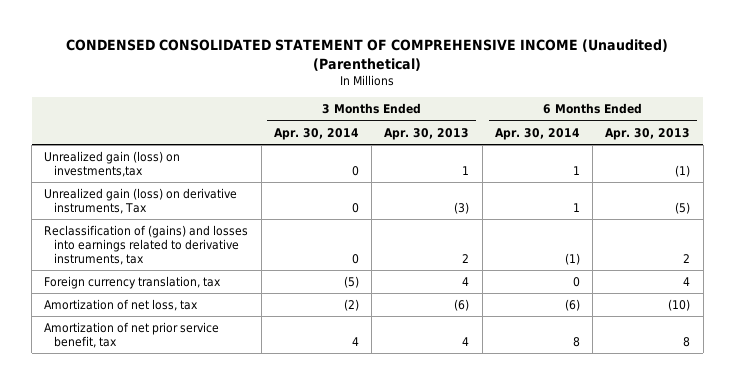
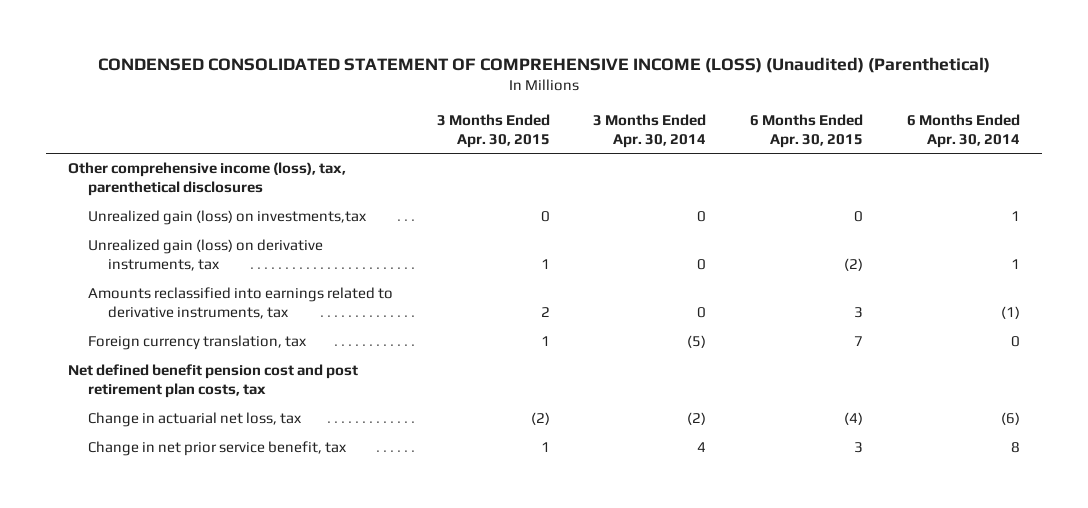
- CONDENSED CONSOLIDATED STATEMENT OF COMPREHENSIVE INCOME (Unaudited) (Parenthetical)
+ CONDENSED CONSOLIDATED STATEMENT OF COMPREHENSIVE INCOME (LOSS) (Unaudited) (Parenthetical)
- | 3 Months Ended Apr. 30, 2014 | 3 Months Ended Apr. 30, 2013 | 6 Months Ended Apr. 30, 2014 | 6 Months Ended Apr. 30, 2013
+ | 3 Months Ended Apr. 30, 2015 | 3 Months Ended Apr. 30, 2014 | 6 Months Ended Apr. 30, 2015 | 6 Months Ended Apr. 30, 2014
+ Other comprehensive income (loss), tax, parenthetical disclosures
- Unrealized gain (loss) on derivative instruments, Tax | 0 | (3) | 1 | (5)
- Reclassification of (gains) and losses into earnings related to derivative instruments, tax | 0 | 2 | (1) | 2
+ Unrealized gain (loss) on derivative instruments, tax | 1 | 0 | (2) | 1
+ Amounts reclassified into earnings related to derivative instruments, tax | 2 | 0 | 3 | (1)
- Amortization of net loss, tax | (2) | (6) | (6) | (10)
- Amortization of net prior service benefit, tax | 4 | 4 | 8 | 8
+ Net defined benefit pension cost and post retirement plan costs, tax
+ Change in actuarial net loss, tax | (2) | (2) | (4) | (6)
+ Change in net prior service benefit, tax | 1 | 4 | 3 | 8

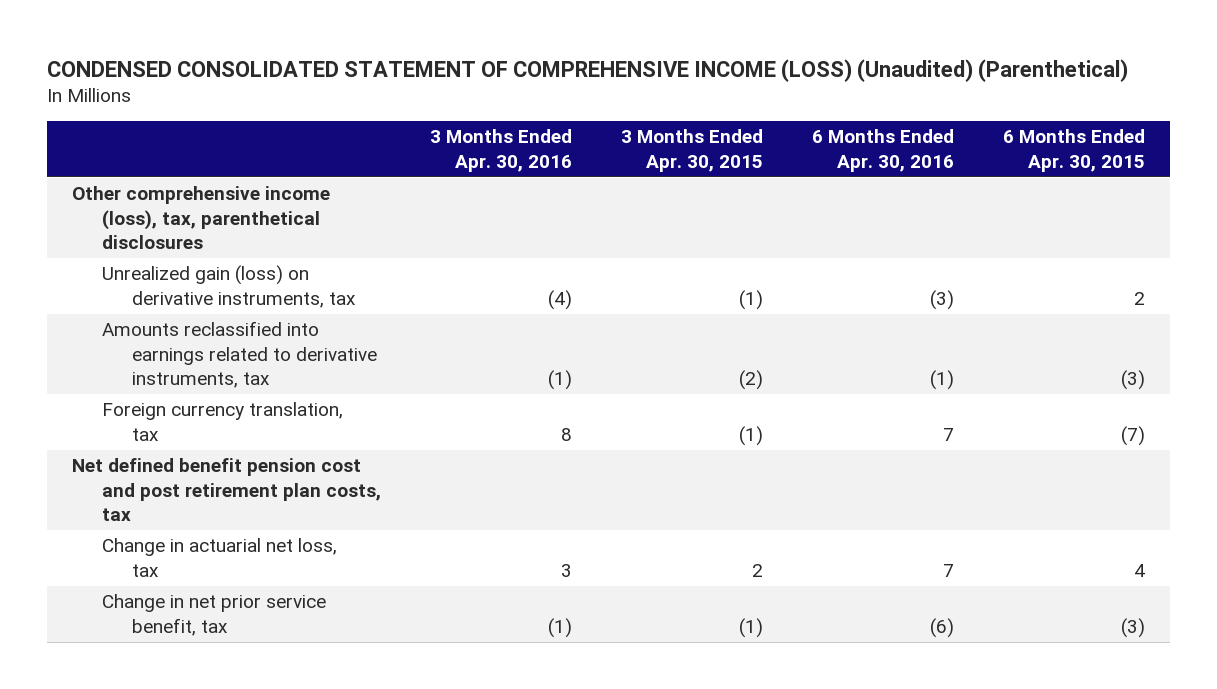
- | 3 Months Ended Apr. 30, 2015 | 3 Months Ended Apr. 30, 2014 | 6 Months Ended Apr. 30, 2015 | 6 Months Ended Apr. 30, 2014
+ | 3 Months Ended Apr. 30, 2016 | 3 Months Ended Apr. 30, 2015 | 6 Months Ended Apr. 30, 2016 | 6 Months Ended Apr. 30, 2015
- Unrealized gain (loss) on investments,tax | 0 | 0 | 0 | 1
- Unrealized gain (loss) on derivative instruments, tax | 1 | 0 | (2) | 1
- Amounts reclassified into earnings related to derivative instruments, tax | 2 | 0 | 3 | (1)
- Foreign currency translation, tax | 1 | (5) | 7 | 0
+ Unrealized gain (loss) on derivative instruments, tax | (4) | (1) | (3) | 2
+ Amounts reclassified into earnings related to derivative instruments, tax | (1) | (2) | (1) | (3)
+ Foreign currency translation, tax | 8 | (1) | 7 | (7)
- Change in actuarial net loss, tax | (2) | (2) | (4) | (6)
- Change in net prior service benefit, tax | 1 | 4 | 3 | 8
+ Change in actuarial net loss, tax | 3 | 2 | 7 | 4
+ Change in net prior service benefit, tax | (1) | (1) | (6) | (3)

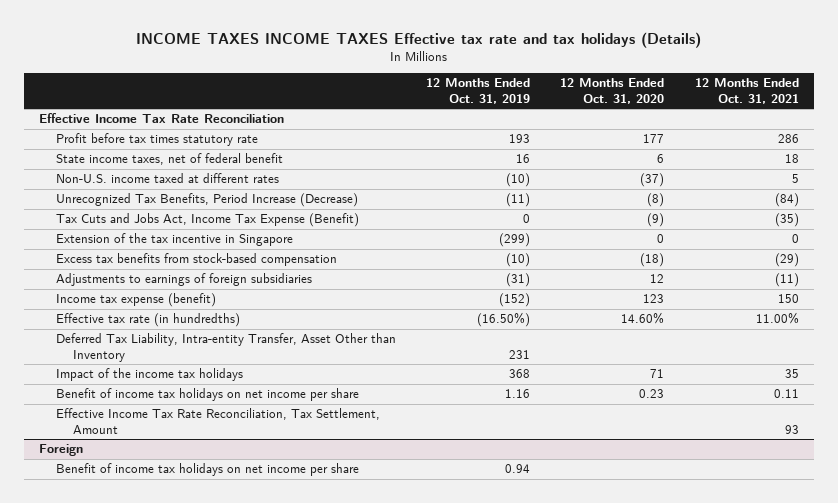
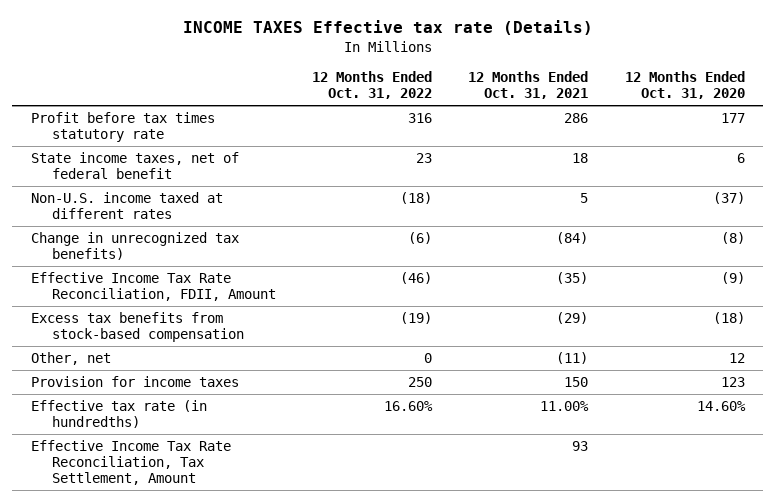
- INCOME TAXES INCOME TAXES Effective tax rate and tax holidays (Details)
+ INCOME TAXES Effective tax rate (Details)
- | 12 Months Ended Oct. 31, 2019 | 12 Months Ended Oct. 31, 2020 | 12 Months Ended Oct. 31, 2021
+ | 12 Months Ended Oct. 31, 2022 | 12 Months Ended Oct. 31, 2021 | 12 Months Ended Oct. 31, 2020
- Effective Income Tax Rate Reconciliation
- Unrecognized Tax Benefits, Period Increase (Decrease) | (11) | (8) | (84)
- Tax Cuts and Jobs Act, Income Tax Expense (Benefit) | 0 | (9) | (35)
- Extension of the tax incentive in Singapore | (299) | 0 | 0
+ Change in unrecognized tax benefits) | (6) | (84) | (8)
+ Effective Income Tax Rate Reconciliation, FDII, Amount | (46) | (35) | (9)
- Adjustments to earnings of foreign subsidiaries | (31) | 12 | (11)
- Income tax expense (benefit) | (152) | 123 | 150
+ Other, net | 0 | (11) | 12
+ Provision for income taxes | 250 | 150 | 123
- Deferred Tax Liability, Intra-entity Transfer, Asset Other than Inventory | 231 | |
- Impact of the income tax holidays | 368 | 71 | 35
- Benefit of income tax holidays on net income per share | 1.16 | 0.23 | 0.11
- Foreign
- Benefit of income tax holidays on net income per share | 0.94 | |

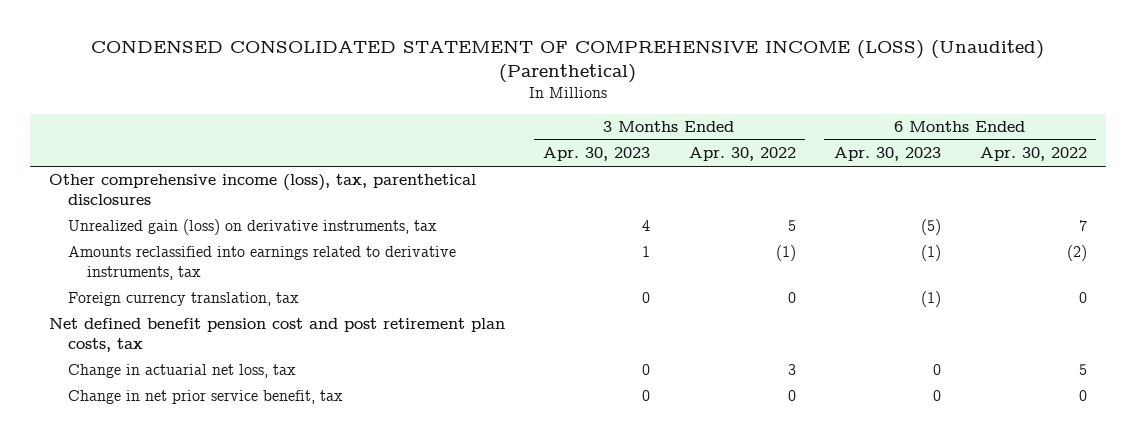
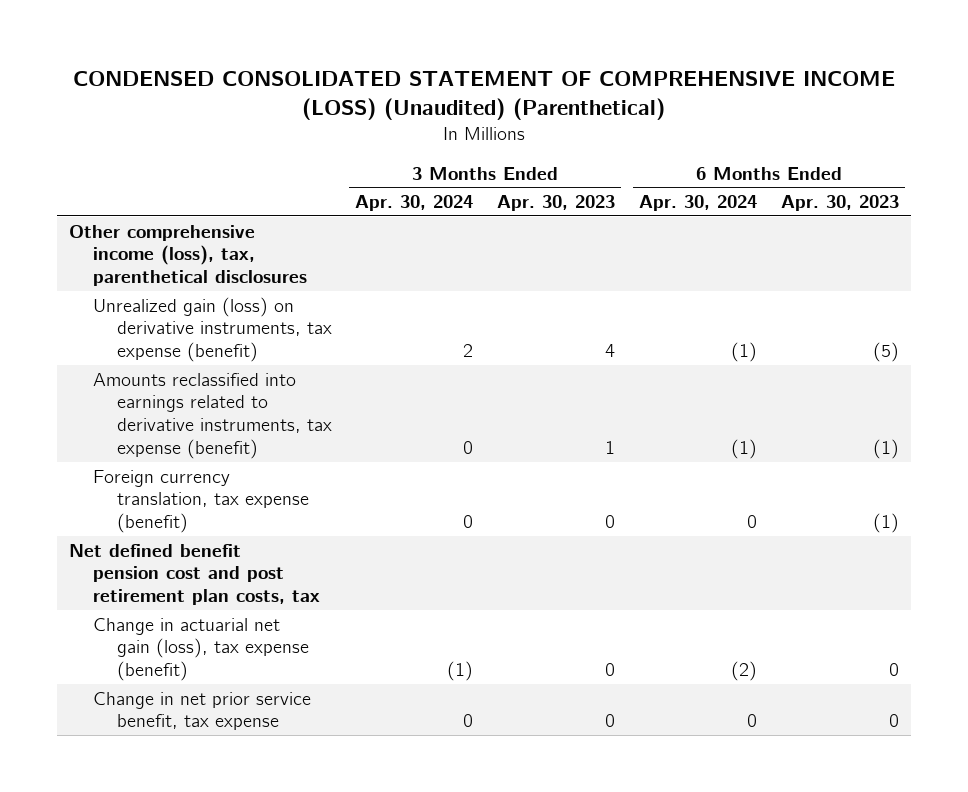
- | 3 Months Ended Apr. 30, 2023 | 3 Months Ended Apr. 30, 2022 | 6 Months Ended Apr. 30, 2023 | 6 Months Ended Apr. 30, 2022
+ | 3 Months Ended Apr. 30, 2024 | 3 Months Ended Apr. 30, 2023 | 6 Months Ended Apr. 30, 2024 | 6 Months Ended Apr. 30, 2023
- Unrealized gain (loss) on derivative instruments, tax | 4 | 5 | (5) | 7
- Amounts reclassified into earnings related to derivative instruments, tax | 1 | (1) | (1) | (2)
- Foreign currency translation, tax | 0 | 0 | (1) | 0
+ Unrealized gain (loss) on derivative instruments, tax expense (benefit) | 2 | 4 | (1) | (5)
+ Amounts reclassified into earnings related to derivative instruments, tax expense (benefit) | 0 | 1 | (1) | (1)
+ Foreign currency translation, tax expense (benefit) | 0 | 0 | 0 | (1)
- Change in actuarial net loss, tax | 0 | 3 | 0 | 5
- Change in net prior service benefit, tax | 0 | 0 | 0 | 0
+ Change in actuarial net gain (loss), tax expense (benefit) | (1) | 0 | (2) | 0
+ Change in net prior service benefit, tax expense | 0 | 0 | 0 | 0

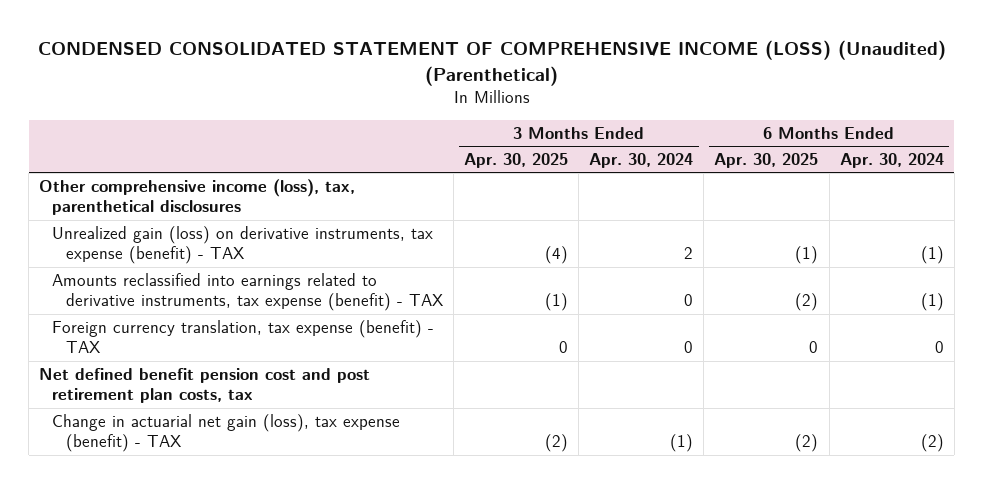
- | 3 Months Ended Apr. 30, 2024 | 3 Months Ended Apr. 30, 2023 | 6 Months Ended Apr. 30, 2024 | 6 Months Ended Apr. 30, 2023
+ | 3 Months Ended Apr. 30, 2025 | 3 Months Ended Apr. 30, 2024 | 6 Months Ended Apr. 30, 2025 | 6 Months Ended Apr. 30, 2024
- Unrealized gain (loss) on derivative instruments, tax expense (benefit) | 2 | 4 | (1) | (5)
- Amounts reclassified into earnings related to derivative instruments, tax expense (benefit) | 0 | 1 | (1) | (1)
- Foreign currency translation, tax expense (benefit) | 0 | 0 | 0 | (1)
+ Unrealized gain (loss) on derivative instruments, tax expense (benefit) - TAX | (4) | 2 | (1) | (1)
+ Amounts reclassified into earnings related to derivative instruments, tax expense (benefit) - TAX | (1) | 0 | (2) | (1)
+ Foreign currency translation, tax expense (benefit) - TAX | 0 | 0 | 0 | 0
- Change in actuarial net gain (loss), tax expense (benefit) | (1) | 0 | (2) | 0
- Change in net prior service benefit, tax expense | 0 | 0 | 0 | 0
+ Change in actuarial net gain (loss), tax expense (benefit) - TAX | (2) | (1) | (2) | (2)

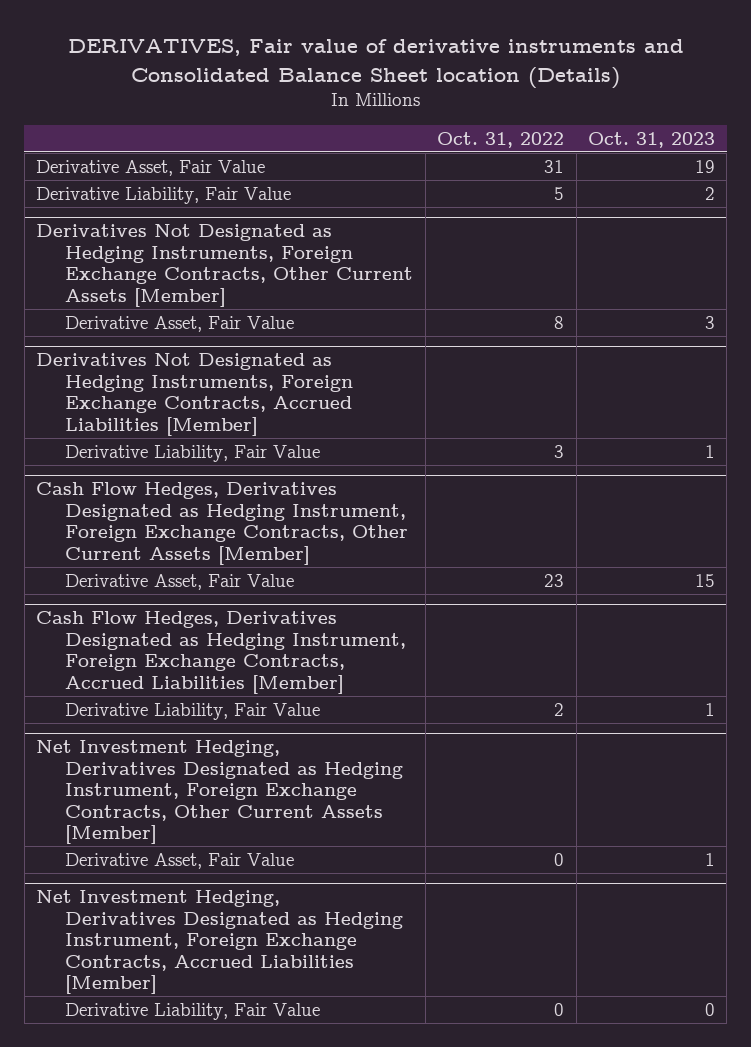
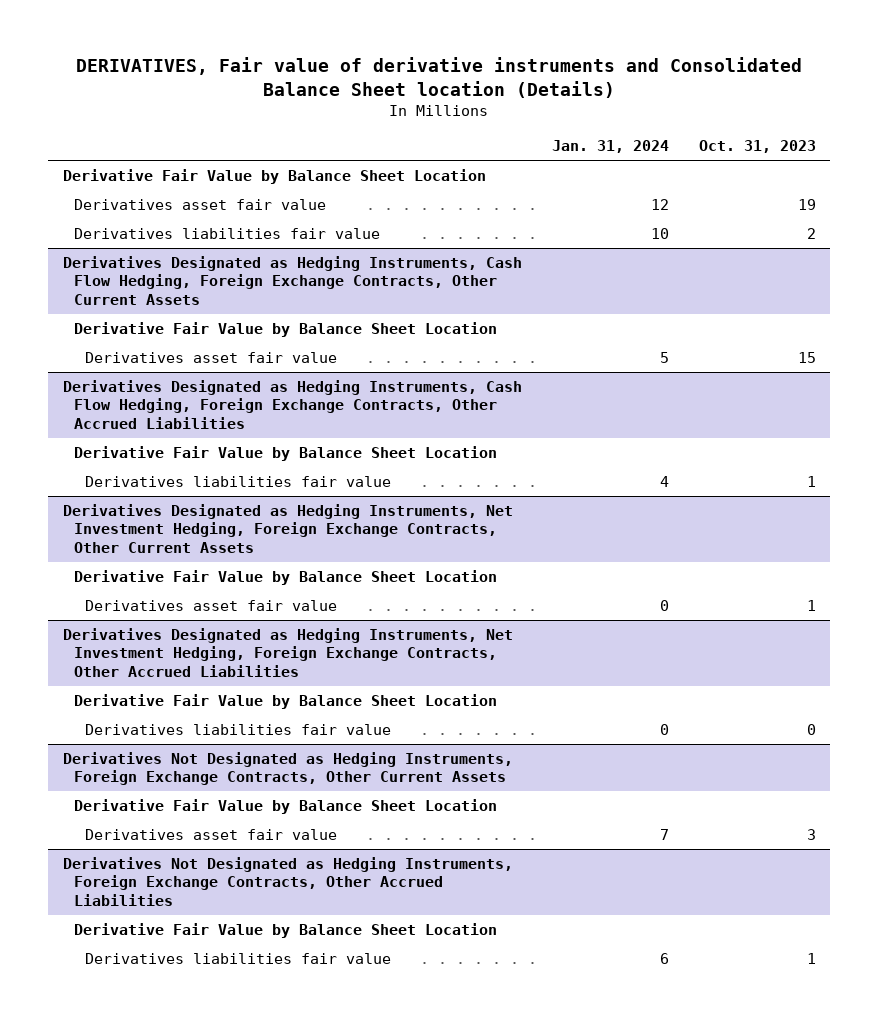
- | Oct. 31, 2022 | Oct. 31, 2023
+ | Jan. 31, 2024 | Oct. 31, 2023
- Derivative Asset, Fair Value | 31 | 19
- Derivative Liability, Fair Value | 5 | 2
- Derivatives Not Designated as Hedging Instruments, Foreign Exchange Contracts, Other Current Assets [Member]
- Derivative Asset, Fair Value | 8 | 3
- Derivatives Not Designated as Hedging Instruments, Foreign Exchange Contracts, Accrued Liabilities [Member]
- Derivative Liability, Fair Value | 3 | 1
- Cash Flow Hedges, Derivatives Designated as Hedging Instrument, Foreign Exchange Contracts, Other Current Assets [Member]
- Derivative Asset, Fair Value | 23 | 15
- Cash Flow Hedges, Derivatives Designated as Hedging Instrument, Foreign Exchange Contracts, Accrued Liabilities [Member]
- Derivative Liability, Fair Value | 2 | 1
- Net Investment Hedging, Derivatives Designated as Hedging Instrument, Foreign Exchange Contracts, Other Current Assets [Member]
- Derivative Asset, Fair Value | 0 | 1
- Net Investment Hedging, Derivatives Designated as Hedging Instrument, Foreign Exchange Contracts, Accrued Liabilities [Member]
- Derivative Liability, Fair Value | 0 | 0
+ Derivative Fair Value by Balance Sheet Location
+ Derivatives asset fair value | 12 | 19
+ Derivatives liabilities fair value | 10 | 2
+ Derivatives Designated as Hedging Instruments, Cash Flow Hedging, Foreign Exchange Contracts, Other Current Assets
+ Derivative Fair Value by Balance Sheet Location
+ Derivatives asset fair value | 5 | 15
+ Derivatives Designated as Hedging Instruments, Cash Flow Hedging, Foreign Exchange Contracts, Other Accrued Liabilities
+ Derivative Fair Value by Balance Sheet Location
+ Derivatives liabilities fair value | 4 | 1
+ Derivatives Designated as Hedging Instruments, Net Investment Hedging, Foreign Exchange Contracts, Other Current Assets
+ Derivative Fair Value by Balance Sheet Location
+ Derivatives asset fair value | 0 | 1
+ Derivatives Designated as Hedging Instruments, Net Investment Hedging, Foreign Exchange Contracts, Other Accrued Liabilities
+ Derivative Fair Value by Balance Sheet Location
+ Derivatives liabilities fair value | 0 | 0
+ Derivatives Not Designated as Hedging Instruments, Foreign Exchange Contracts, Other Current Assets
+ Derivative Fair Value by Balance Sheet Location
+ Derivatives asset fair value | 7 | 3
+ Derivatives Not Designated as Hedging Instruments, Foreign Exchange Contracts, Other Accrued Liabilities
+ Derivative Fair Value by Balance Sheet Location
+ Derivatives liabilities fair value | 6 | 1

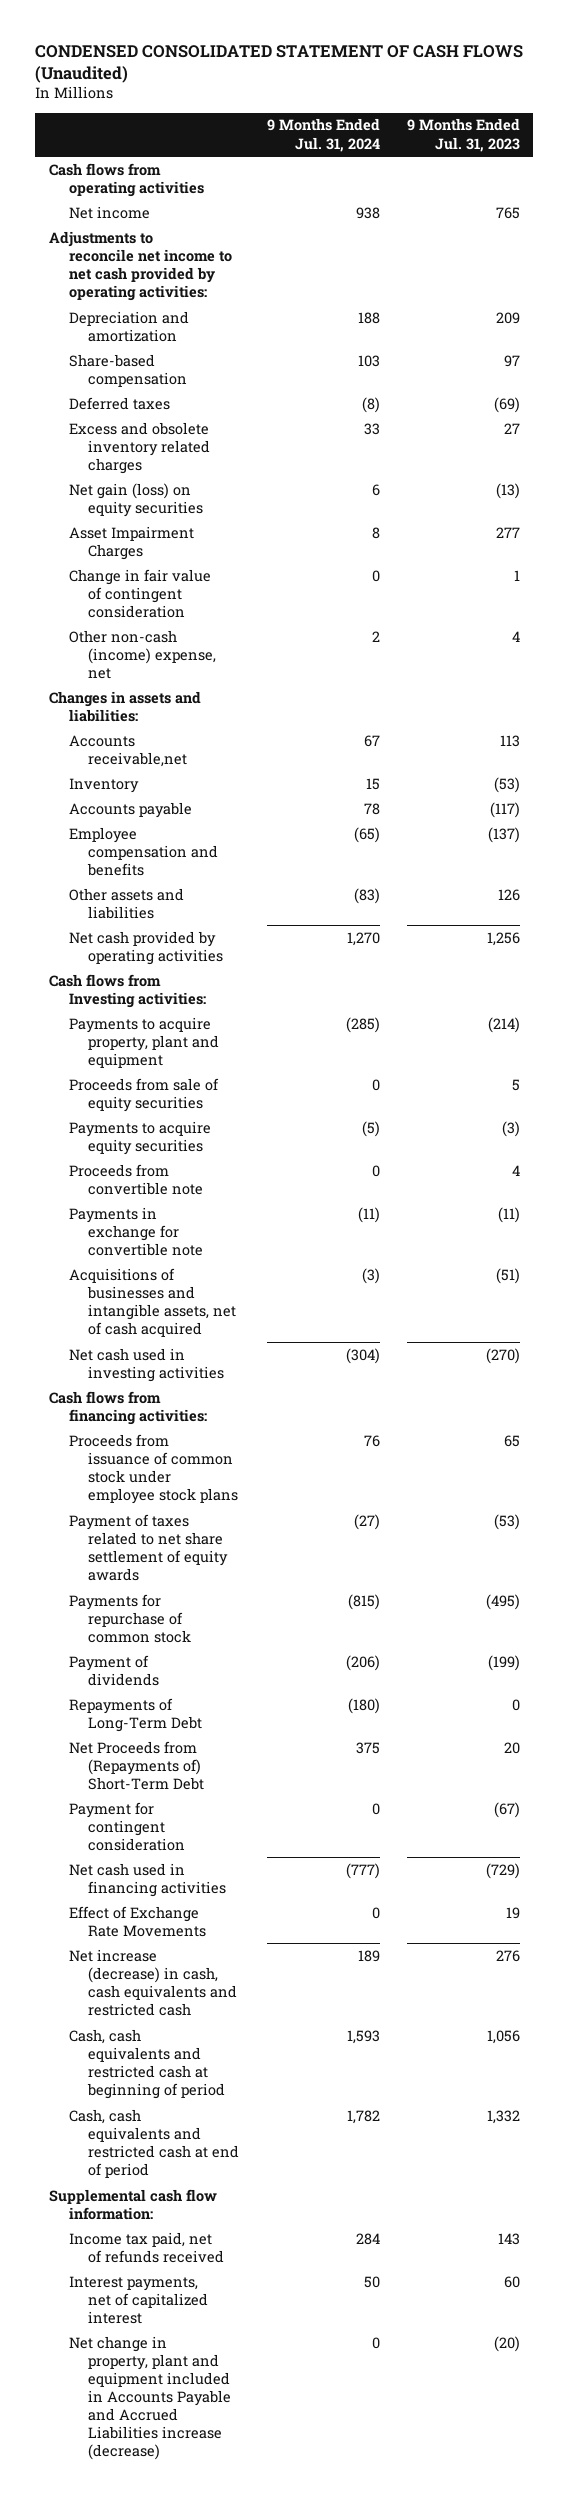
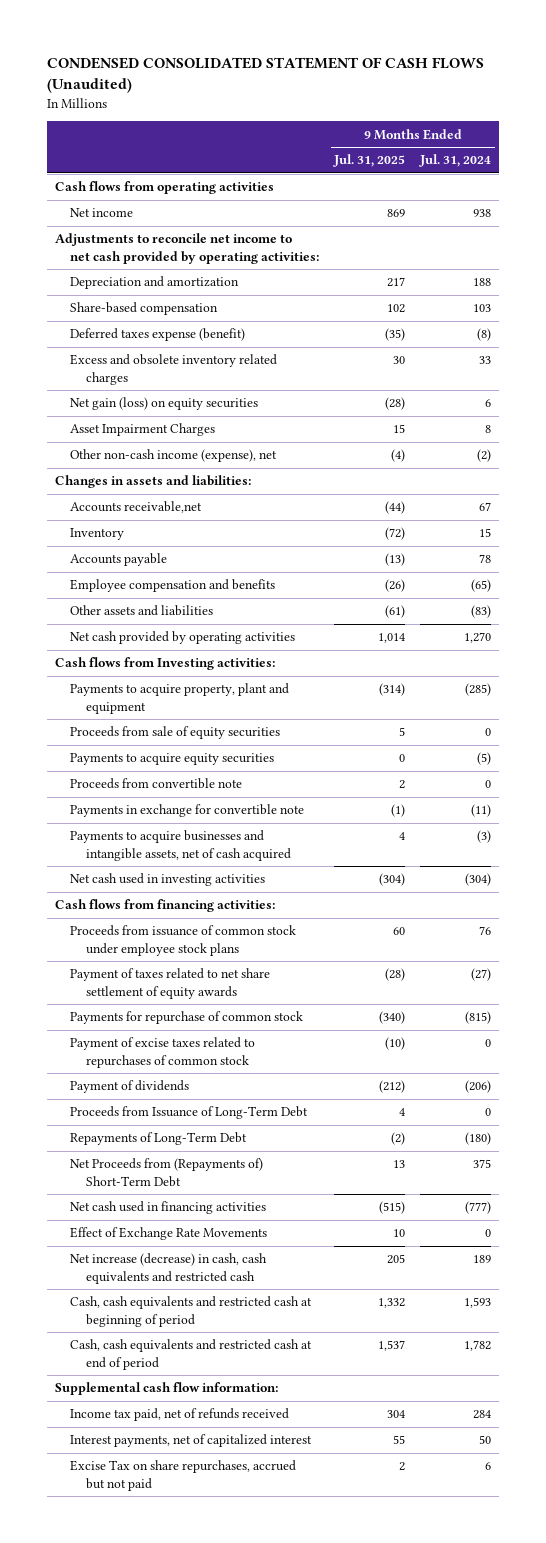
- | 9 Months Ended Jul. 31, 2024 | 9 Months Ended Jul. 31, 2023
+ | 9 Months Ended Jul. 31, 2025 | 9 Months Ended Jul. 31, 2024
- Deferred taxes | (8) | (69)
+ Deferred taxes expense (benefit) | (35) | (8)
- Change in fair value of contingent consideration | 0 | 1
- Other non-cash (income) expense, net | 2 | 4
+ Other non-cash income (expense), net | (4) | (2)
- Acquisitions of businesses and intangible assets, net of cash acquired | (3) | (51)
+ Payments to acquire businesses and intangible assets, net of cash acquired | 4 | (3)
+ Payment of excise taxes related to repurchases of common stock | (10) | 0
+ Proceeds from Issuance of Long-Term Debt | 4 | 0
- Payment for contingent consideration | 0 | (67)
- Net change in property, plant and equipment included in Accounts Payable and Accrued Liabilities increase (decrease) | 0 | (20)
+ Excise Tax on share repurchases, accrued but not paid | 2 | 6

